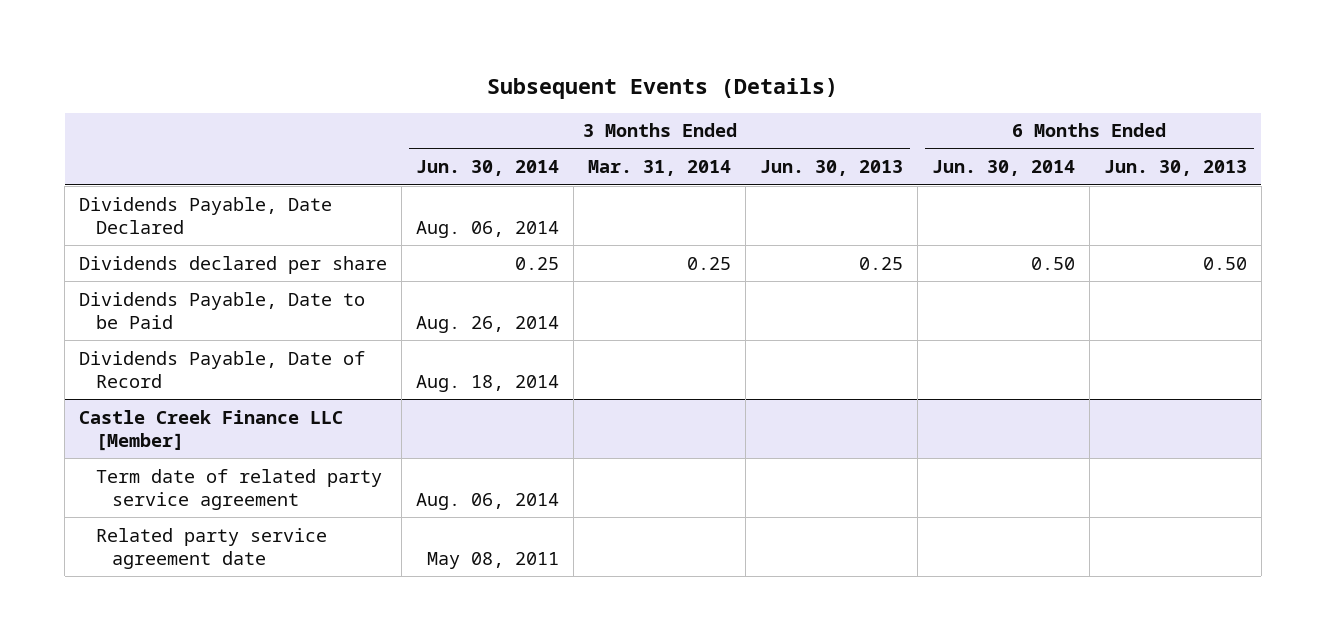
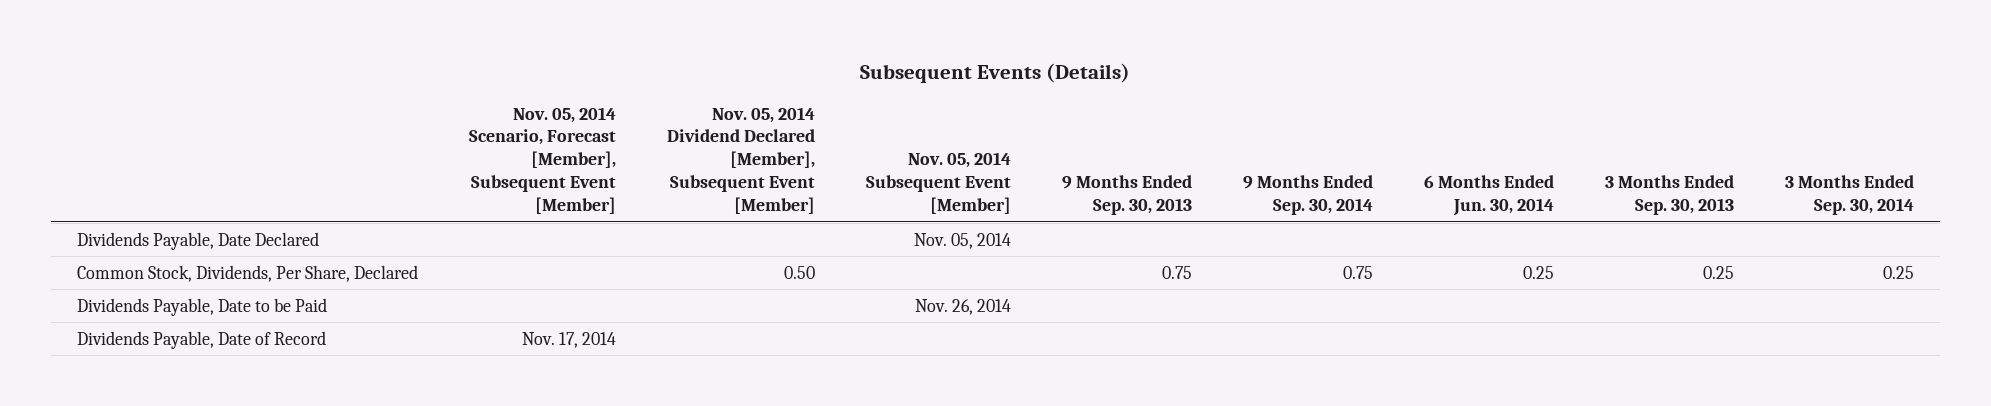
- | 3 Months Ended Jun. 30, 2014 | 3 Months Ended Mar. 31, 2014 | 3 Months Ended Jun. 30, 2013 | 6 Months Ended Jun. 30, 2014 | 6 Months Ended Jun. 30, 2013
+ | Nov. 05, 2014 Scenario, Forecast [Member], Subsequent Event [Member] | Nov. 05, 2014 Dividend Declared [Member], Subsequent Event [Member] | Nov. 05, 2014 Subsequent Event [Member] | 9 Months Ended Sep. 30, 2013 | 9 Months Ended Sep. 30, 2014 | 6 Months Ended Jun. 30, 2014 | 3 Months Ended Sep. 30, 2013 | 3 Months Ended Sep. 30, 2014
- Dividends declared per share | 0.25 | 0.25 | 0.25 | 0.50 | 0.50
+ Common Stock, Dividends, Per Share, Declared | | 0.50 | | 0.75 | 0.75 | 0.25 | 0.25 | 0.25
- Castle Creek Finance LLC [Member]
- Term date of related party service agreement | Aug. 06, 2014 | | | |
- Related party service agreement date | May 08, 2011 | | | |

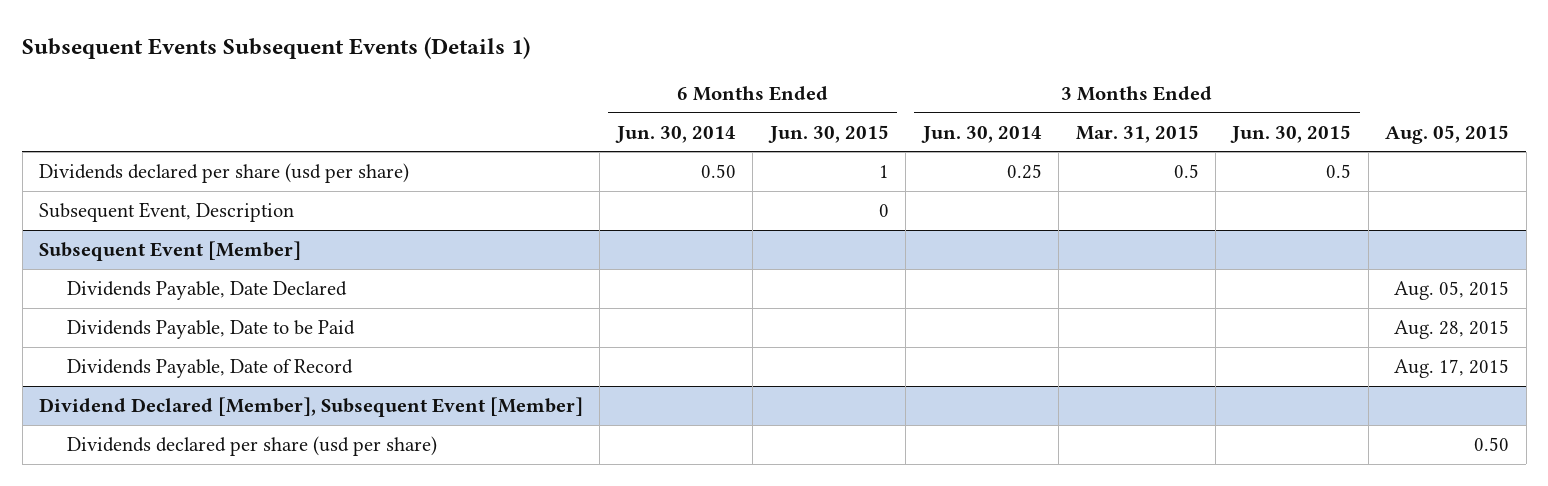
- Subsequent Events (Details)
+ Subsequent Events Subsequent Events (Details 1)
- | Nov. 05, 2014 Scenario, Forecast [Member], Subsequent Event [Member] | Nov. 05, 2014 Dividend Declared [Member], Subsequent Event [Member] | Nov. 05, 2014 Subsequent Event [Member] | 9 Months Ended Sep. 30, 2013 | 9 Months Ended Sep. 30, 2014 | 6 Months Ended Jun. 30, 2014 | 3 Months Ended Sep. 30, 2013 | 3 Months Ended Sep. 30, 2014
+ | 6 Months Ended Jun. 30, 2014 | 6 Months Ended Jun. 30, 2015 | 3 Months Ended Jun. 30, 2014 | 3 Months Ended Mar. 31, 2015 | 3 Months Ended Jun. 30, 2015 | Aug. 05, 2015
- Dividends Payable, Date Declared | | | Nov. 05, 2014 | | | | |
- Common Stock, Dividends, Per Share, Declared | | 0.50 | | 0.75 | 0.75 | 0.25 | 0.25 | 0.25
- Dividends Payable, Date to be Paid | | | Nov. 26, 2014 | | | | |
- Dividends Payable, Date of Record | Nov. 17, 2014 | | | | | | |
+ Dividends declared per share (usd per share) | 0.50 | 1 | 0.25 | 0.5 | 0.5 |
+ Subsequent Event, Description | | 0 | | | |
+ Subsequent Event [Member]
+ Dividends Payable, Date Declared | | | | | | Aug. 05, 2015
+ Dividends Payable, Date to be Paid | | | | | | Aug. 28, 2015
+ Dividends Payable, Date of Record | | | | | | Aug. 17, 2015
+ Dividend Declared [Member], Subsequent Event [Member]
+ Dividends declared per share (usd per share) | | | | | | 0.50

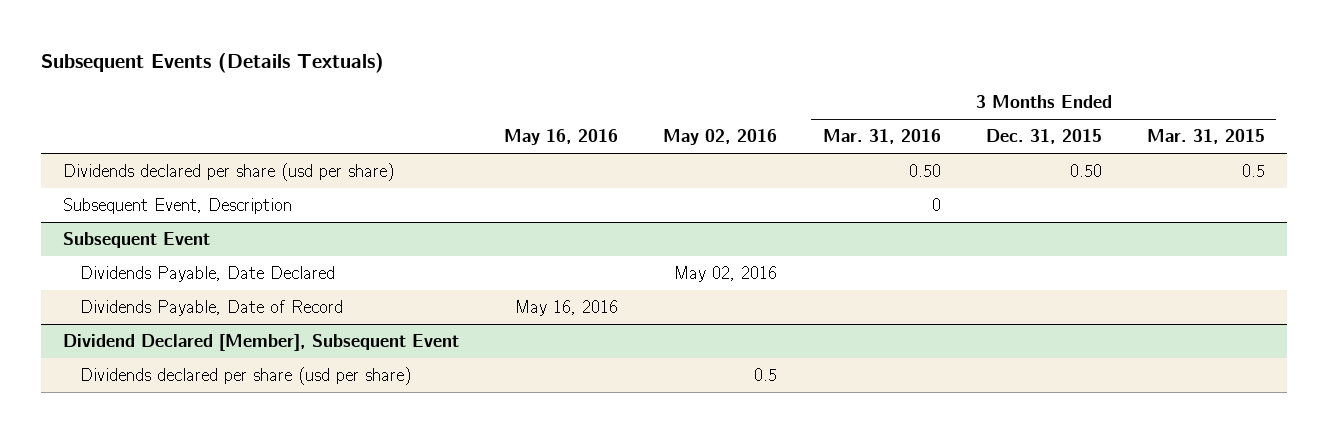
- Subsequent Events Subsequent Events (Details 1)
+ Subsequent Events (Details Textuals)
- | 6 Months Ended Jun. 30, 2014 | 6 Months Ended Jun. 30, 2015 | 3 Months Ended Jun. 30, 2014 | 3 Months Ended Mar. 31, 2015 | 3 Months Ended Jun. 30, 2015 | Aug. 05, 2015
+ | May 16, 2016 | May 02, 2016 | 3 Months Ended Mar. 31, 2016 | 3 Months Ended Dec. 31, 2015 | 3 Months Ended Mar. 31, 2015
- Subsequent Event [Member]
+ Subsequent Event
- Dividends Payable, Date to be Paid | | | | | | Aug. 28, 2015
- Dividend Declared [Member], Subsequent Event [Member]
+ Dividend Declared [Member], Subsequent Event

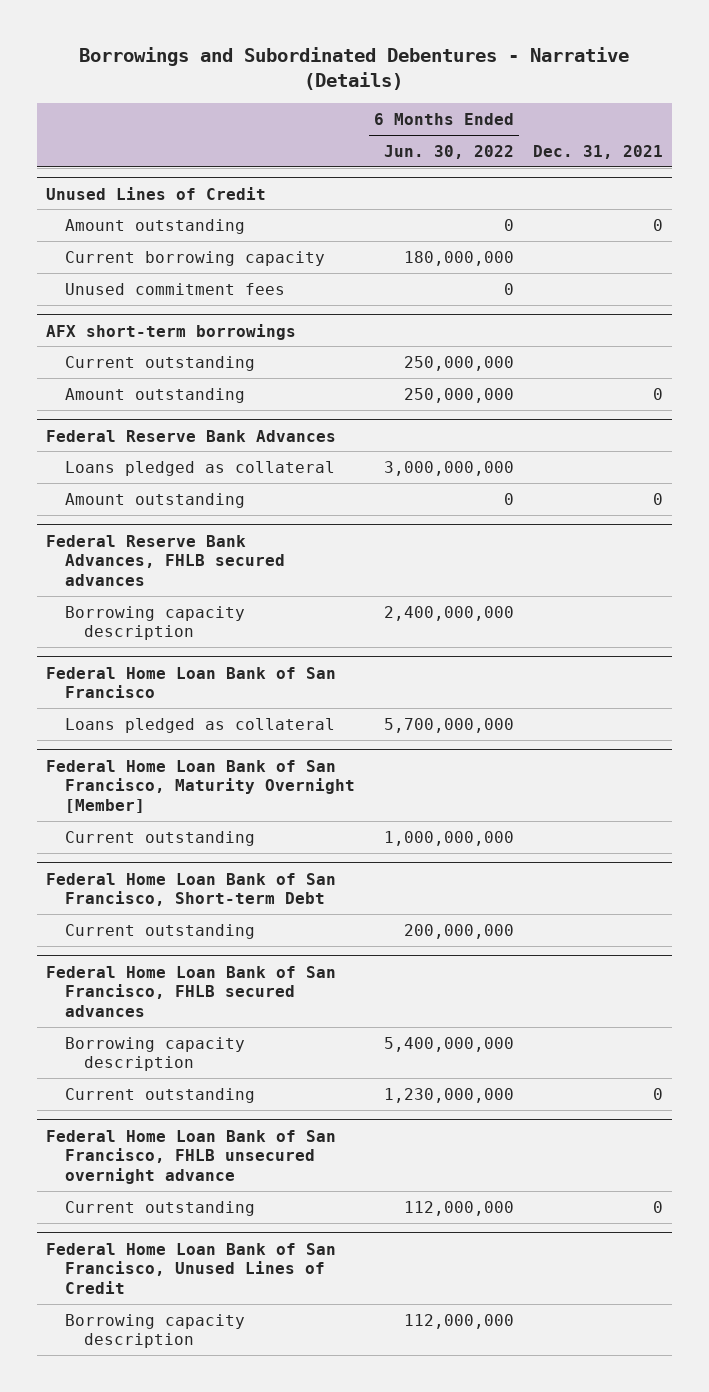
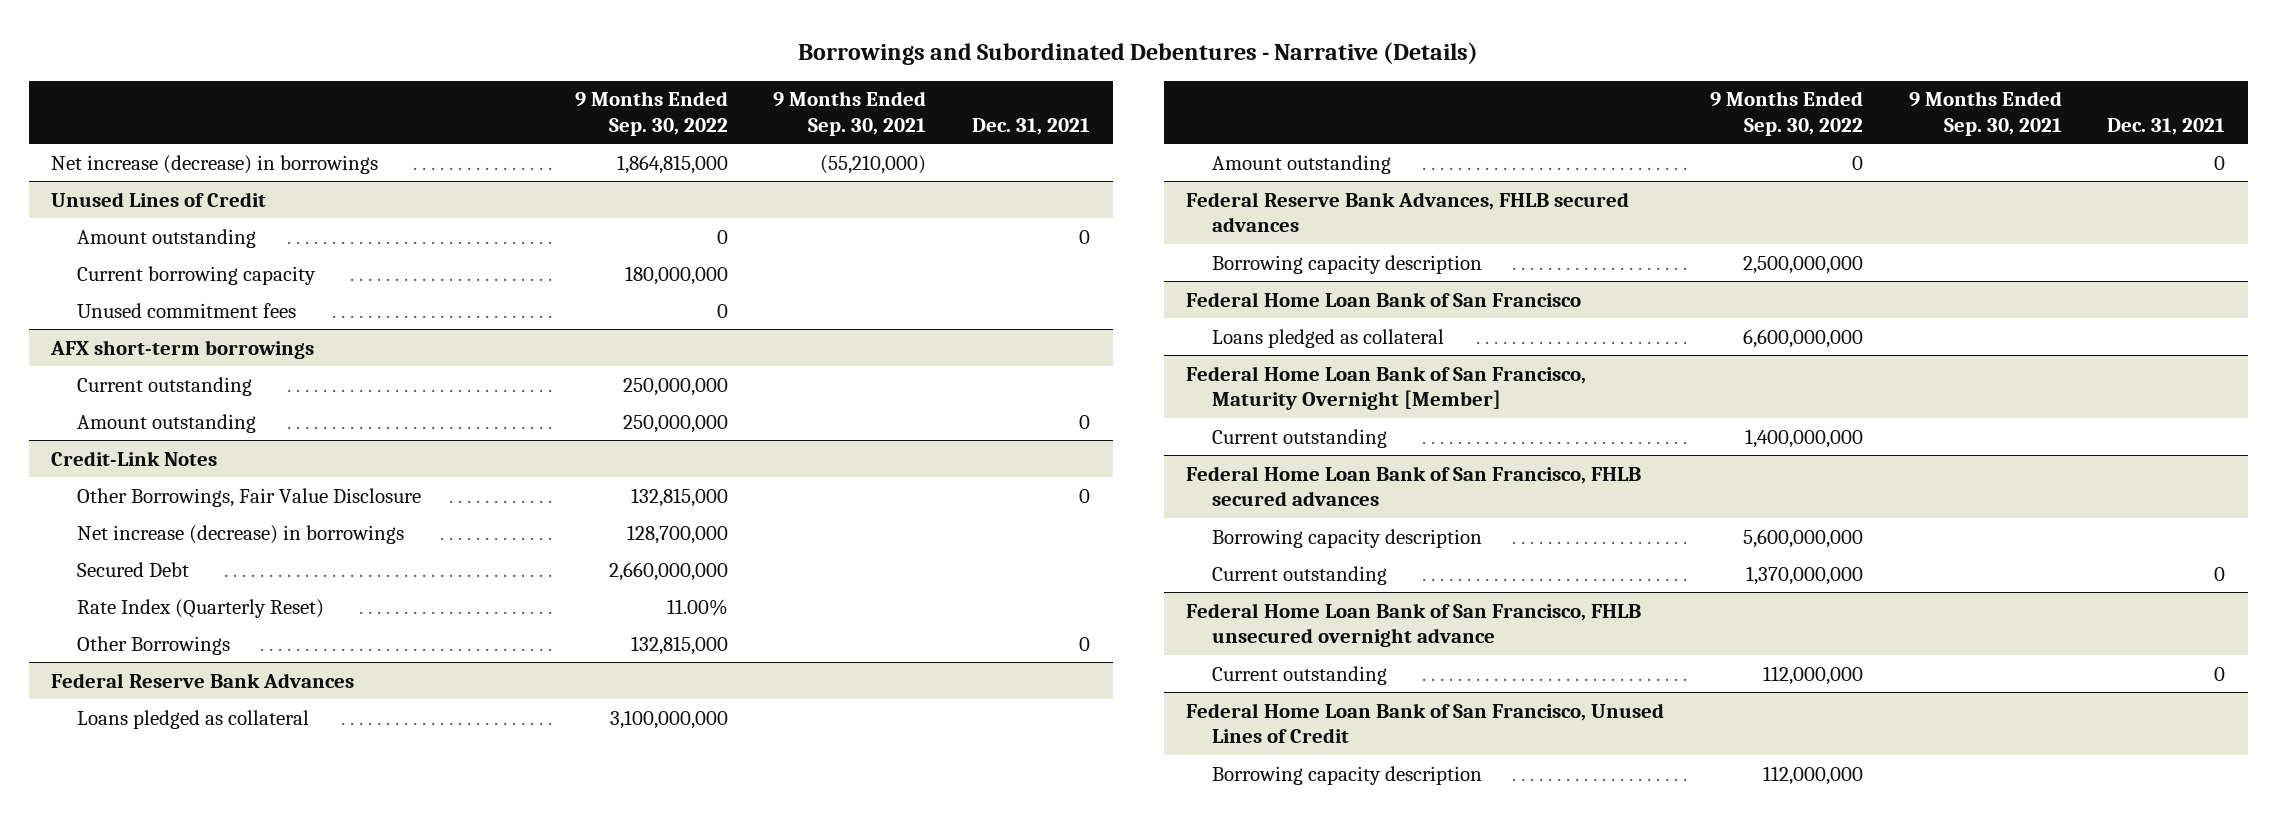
- | 6 Months Ended Jun. 30, 2022 | Dec. 31, 2021
+ | 9 Months Ended Sep. 30, 2022 | 9 Months Ended Sep. 30, 2021 | Dec. 31, 2021
+ Net increase (decrease) in borrowings | 1,864,815,000 | (55,210,000) |
+ Credit-Link Notes
+ Other Borrowings, Fair Value Disclosure | 132,815,000 | | 0
+ Net increase (decrease) in borrowings | 128,700,000 | |
+ Secured Debt | 2,660,000,000 | |
+ Rate Index (Quarterly Reset) | 11.00% | |
+ Other Borrowings | 132,815,000 | | 0
- Federal Home Loan Bank of San Francisco, Short-term Debt
- Current outstanding | 200,000,000 |

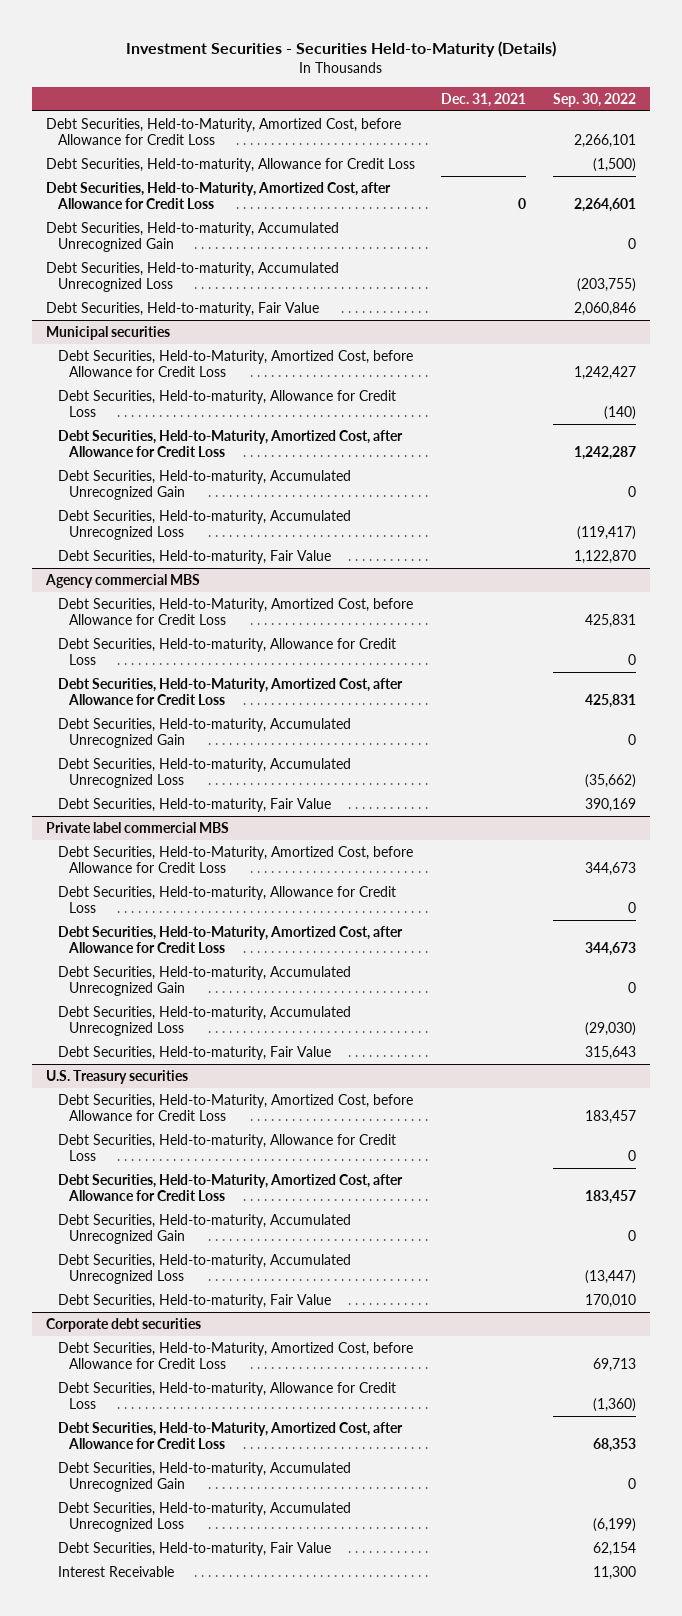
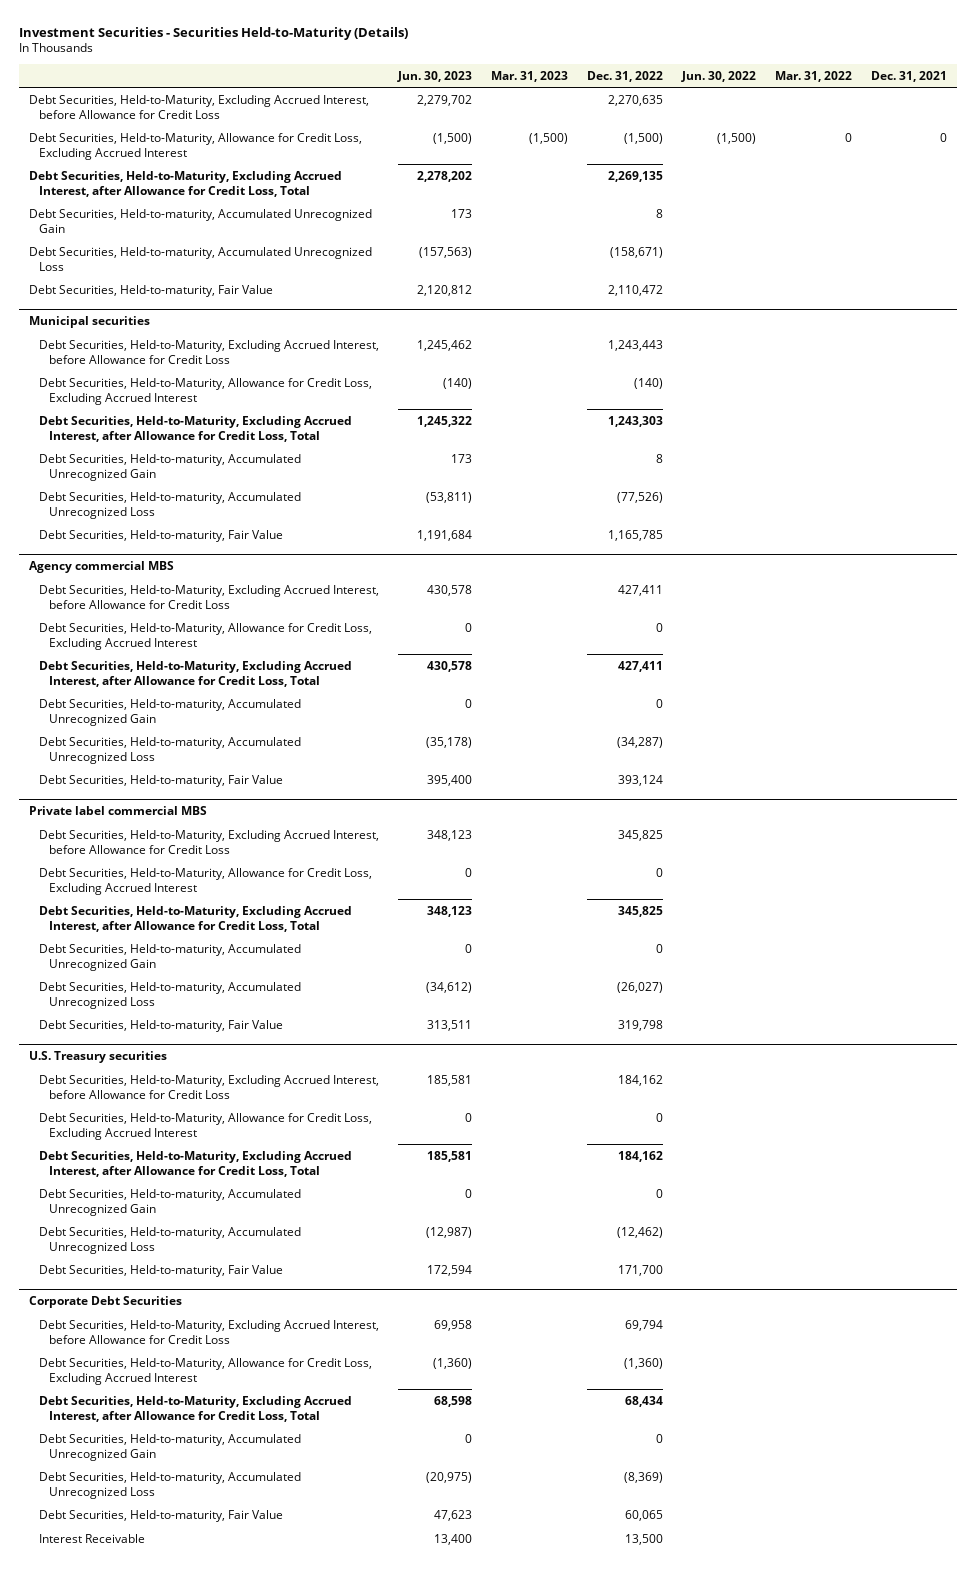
- | Dec. 31, 2021 | Sep. 30, 2022
+ | Jun. 30, 2023 | Mar. 31, 2023 | Dec. 31, 2022 | Jun. 30, 2022 | Mar. 31, 2022 | Dec. 31, 2021
- Debt Securities, Held-to-Maturity, Amortized Cost, before Allowance for Credit Loss | | 2,266,101
- Debt Securities, Held-to-maturity, Allowance for Credit Loss | | (1,500)
- Debt Securities, Held-to-Maturity, Amortized Cost, after Allowance for Credit Loss | 0 | 2,264,601
+ Debt Securities, Held-to-Maturity, Excluding Accrued Interest, before Allowance for Credit Loss | 2,279,702 | | 2,270,635 | | |
+ Debt Securities, Held-to-Maturity, Allowance for Credit Loss, Excluding Accrued Interest | (1,500) | (1,500) | (1,500) | (1,500) | 0 | 0
+ Debt Securities, Held-to-Maturity, Excluding Accrued Interest, after Allowance for Credit Loss, Total | 2,278,202 | | 2,269,135 | | |
@ Municipal securities
- Debt Securities, Held-to-Maturity, Amortized Cost, before Allowance for Credit Loss | | 1,242,427
- Debt Securities, Held-to-maturity, Allowance for Credit Loss | | (140)
- Debt Securities, Held-to-Maturity, Amortized Cost, after Allowance for Credit Loss | | 1,242,287
+ Debt Securities, Held-to-Maturity, Excluding Accrued Interest, before Allowance for Credit Loss | 1,245,462 | | 1,243,443 | | |
+ Debt Securities, Held-to-Maturity, Allowance for Credit Loss, Excluding Accrued Interest | (140) | | (140) | | |
+ Debt Securities, Held-to-Maturity, Excluding Accrued Interest, after Allowance for Credit Loss, Total | 1,245,322 | | 1,243,303 | | |
@ Agency commercial MBS
- Debt Securities, Held-to-Maturity, Amortized Cost, before Allowance for Credit Loss | | 425,831
- Debt Securities, Held-to-maturity, Allowance for Credit Loss | | 0
- Debt Securities, Held-to-Maturity, Amortized Cost, after Allowance for Credit Loss | | 425,831
+ Debt Securities, Held-to-Maturity, Excluding Accrued Interest, before Allowance for Credit Loss | 430,578 | | 427,411 | | |
+ Debt Securities, Held-to-Maturity, Allowance for Credit Loss, Excluding Accrued Interest | 0 | | 0 | | |
+ Debt Securities, Held-to-Maturity, Excluding Accrued Interest, after Allowance for Credit Loss, Total | 430,578 | | 427,411 | | |
@ Private label commercial MBS
- Debt Securities, Held-to-Maturity, Amortized Cost, before Allowance for Credit Loss | | 344,673
- Debt Securities, Held-to-maturity, Allowance for Credit Loss | | 0
- Debt Securities, Held-to-Maturity, Amortized Cost, after Allowance for Credit Loss | | 344,673
+ Debt Securities, Held-to-Maturity, Excluding Accrued Interest, before Allowance for Credit Loss | 348,123 | | 345,825 | | |
+ Debt Securities, Held-to-Maturity, Allowance for Credit Loss, Excluding Accrued Interest | 0 | | 0 | | |
+ Debt Securities, Held-to-Maturity, Excluding Accrued Interest, after Allowance for Credit Loss, Total | 348,123 | | 345,825 | | |
@ U.S. Treasury securities
- Debt Securities, Held-to-Maturity, Amortized Cost, before Allowance for Credit Loss | | 183,457
- Debt Securities, Held-to-maturity, Allowance for Credit Loss | | 0
- Debt Securities, Held-to-Maturity, Amortized Cost, after Allowance for Credit Loss | | 183,457
+ Debt Securities, Held-to-Maturity, Excluding Accrued Interest, before Allowance for Credit Loss | 185,581 | | 184,162 | | |
+ Debt Securities, Held-to-Maturity, Allowance for Credit Loss, Excluding Accrued Interest | 0 | | 0 | | |
+ Debt Securities, Held-to-Maturity, Excluding Accrued Interest, after Allowance for Credit Loss, Total | 185,581 | | 184,162 | | |
- Corporate debt securities
- Debt Securities, Held-to-Maturity, Amortized Cost, before Allowance for Credit Loss | | 69,713
- Debt Securities, Held-to-maturity, Allowance for Credit Loss | | (1,360)
- Debt Securities, Held-to-Maturity, Amortized Cost, after Allowance for Credit Loss | | 68,353
+ Corporate Debt Securities
+ Debt Securities, Held-to-Maturity, Excluding Accrued Interest, before Allowance for Credit Loss | 69,958 | | 69,794 | | |
+ Debt Securities, Held-to-Maturity, Allowance for Credit Loss, Excluding Accrued Interest | (1,360) | | (1,360) | | |
+ Debt Securities, Held-to-Maturity, Excluding Accrued Interest, after Allowance for Credit Loss, Total | 68,598 | | 68,434 | | |

